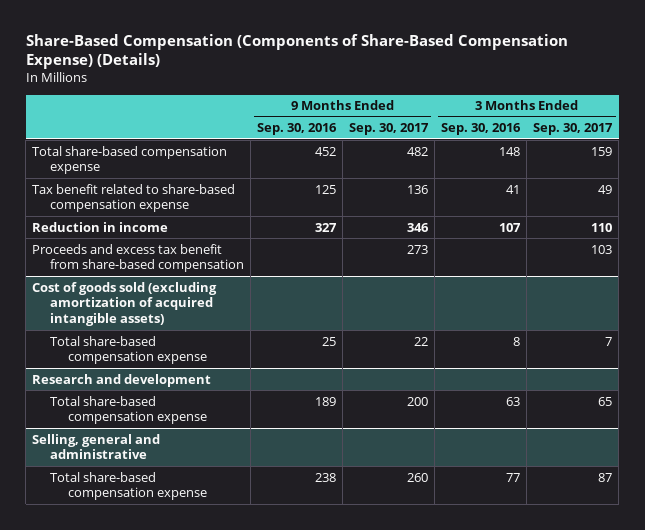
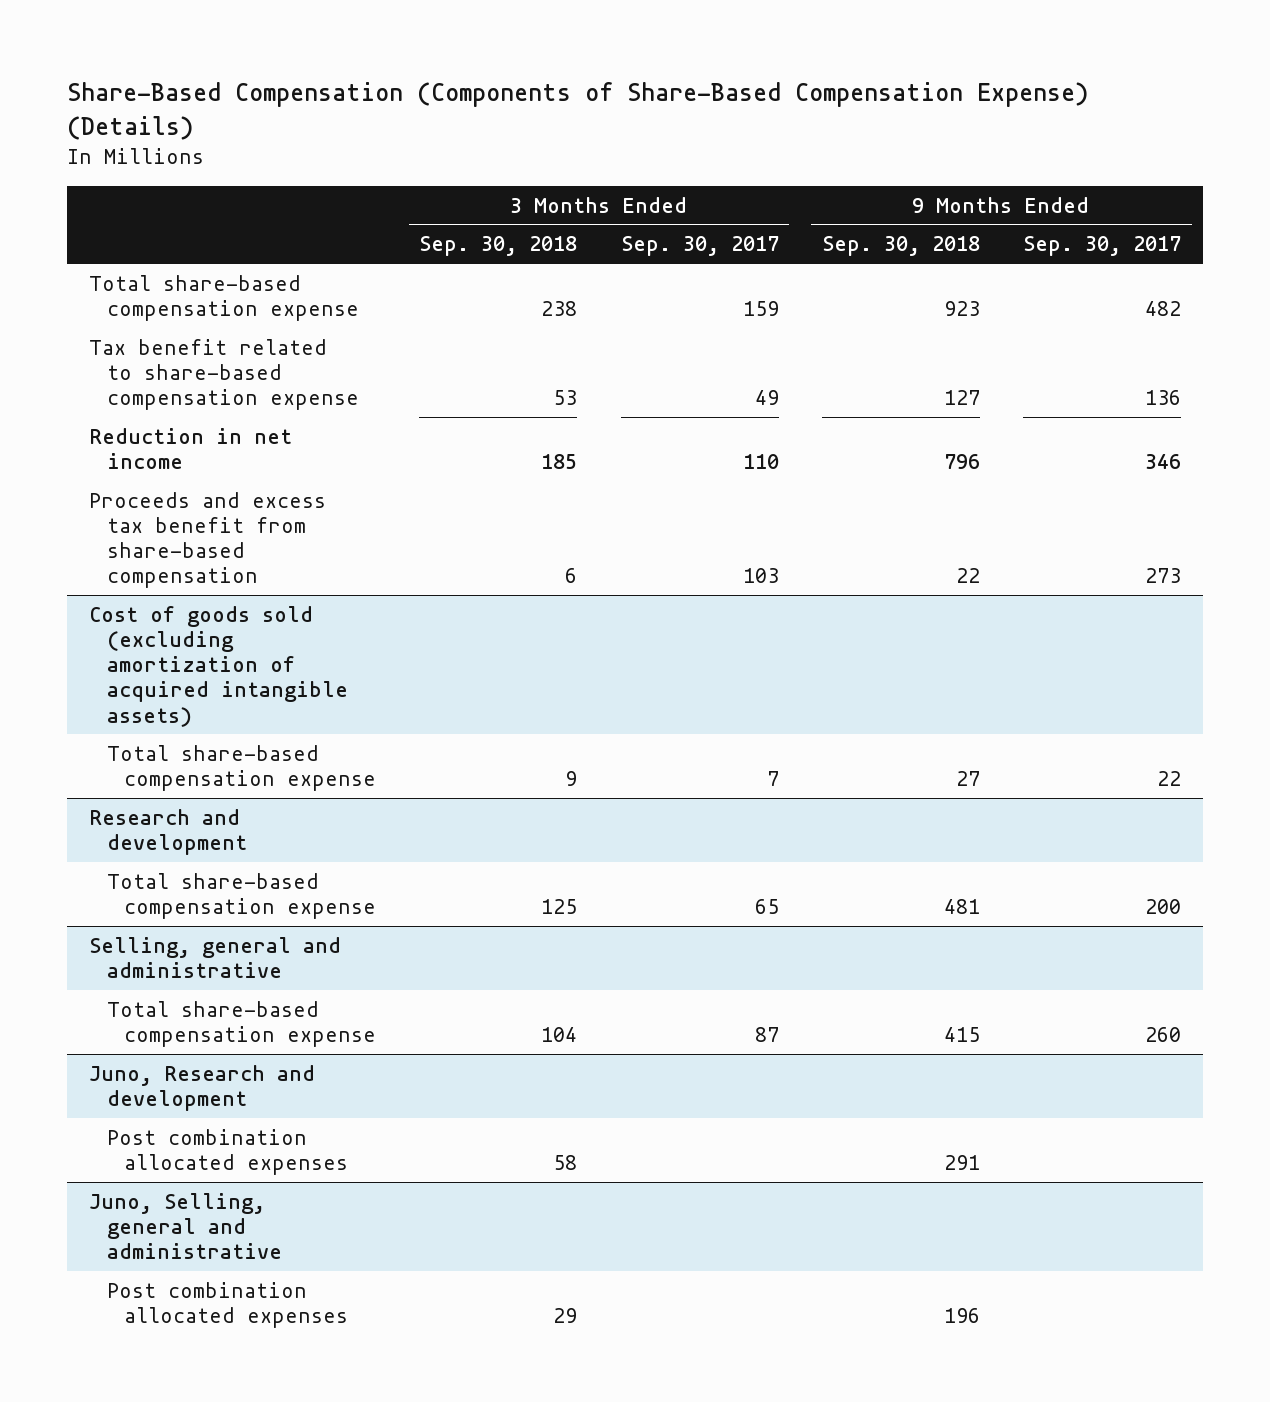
- | 9 Months Ended Sep. 30, 2016 | 9 Months Ended Sep. 30, 2017 | 3 Months Ended Sep. 30, 2016 | 3 Months Ended Sep. 30, 2017
+ | 3 Months Ended Sep. 30, 2018 | 3 Months Ended Sep. 30, 2017 | 9 Months Ended Sep. 30, 2018 | 9 Months Ended Sep. 30, 2017
- Reduction in income | 327 | 346 | 107 | 110
+ Reduction in net income | 185 | 110 | 796 | 346
+ Juno, Research and development
+ Post combination allocated expenses | 58 | | 291 |
+ Juno, Selling, general and administrative
+ Post combination allocated expenses | 29 | | 196 |

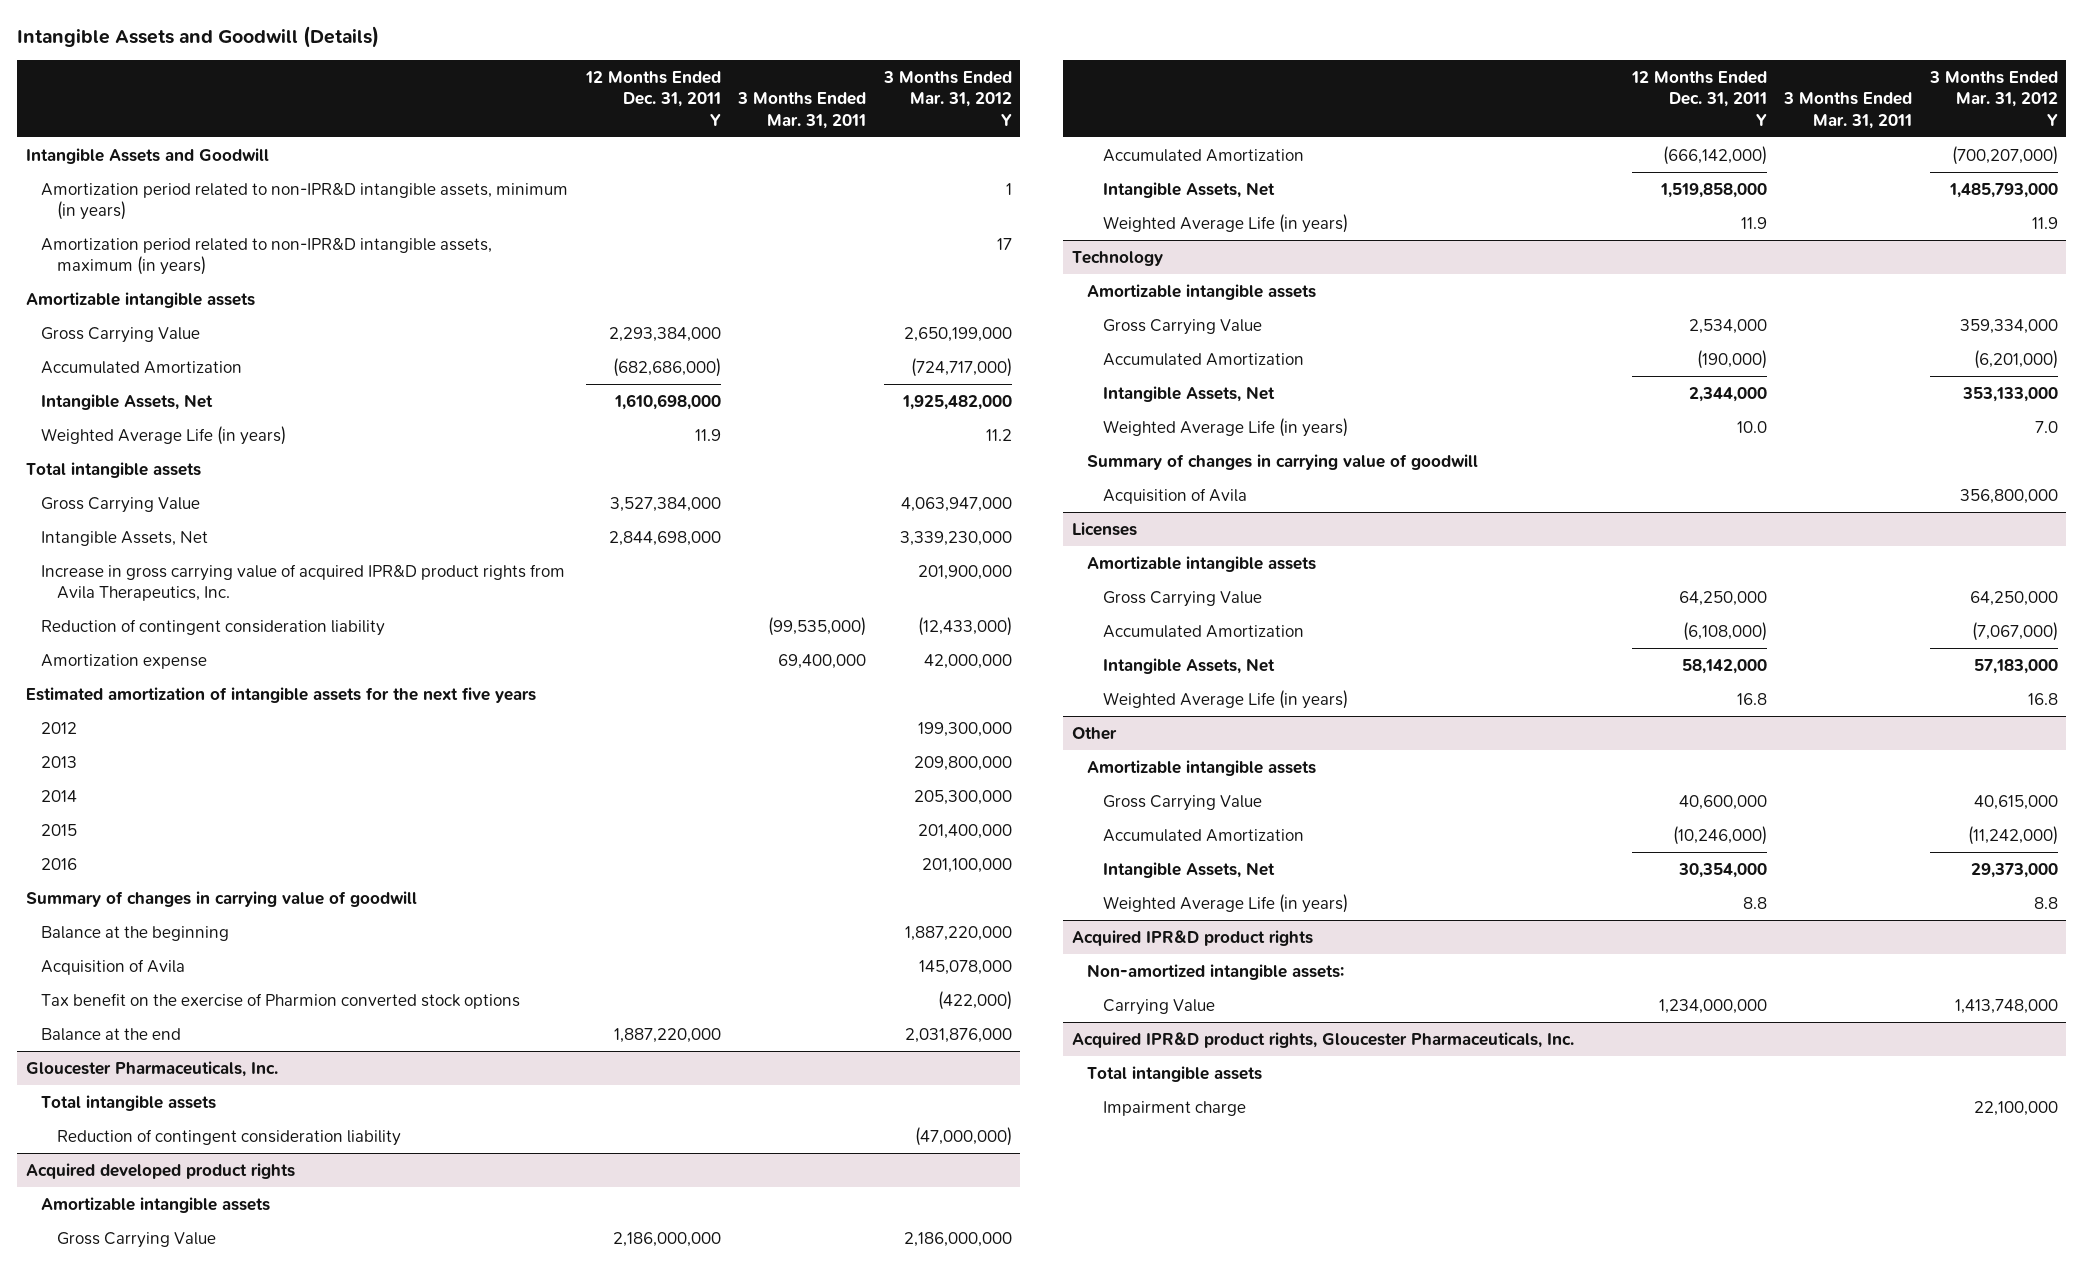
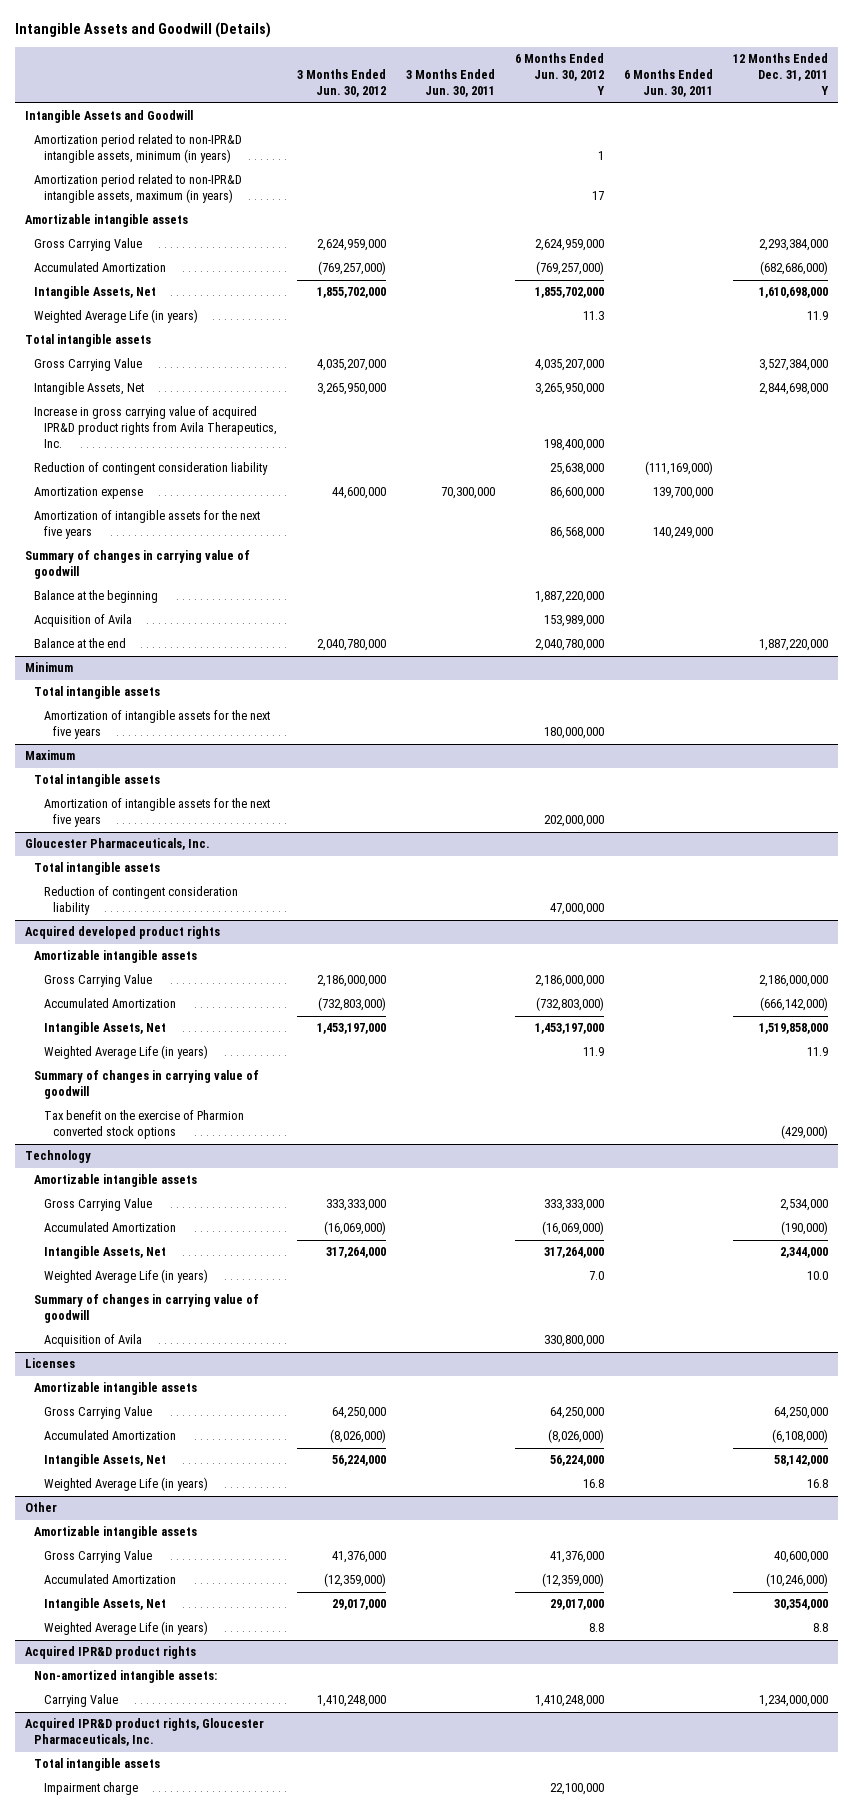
- | 12 Months Ended Dec. 31, 2011 Y | 3 Months Ended Mar. 31, 2011 | 3 Months Ended Mar. 31, 2012 Y
+ | 3 Months Ended Jun. 30, 2012 | 3 Months Ended Jun. 30, 2011 | 6 Months Ended Jun. 30, 2012 Y | 6 Months Ended Jun. 30, 2011 | 12 Months Ended Dec. 31, 2011 Y
- Estimated amortization of intangible assets for the next five years
- 2012 | | | 199,300,000
- 2013 | | | 209,800,000
- 2014 | | | 205,300,000
- 2015 | | | 201,400,000
- 2016 | | | 201,100,000
+ Amortization of intangible assets for the next five years | | | 86,568,000 | 140,249,000 |
- Tax benefit on the exercise of Pharmion converted stock options | | | (422,000)
+ Minimum
+ Total intangible assets
+ Amortization of intangible assets for the next five years | | | 180,000,000 | |
+ Maximum
+ Total intangible assets
+ Amortization of intangible assets for the next five years | | | 202,000,000 | |
@ Acquired developed product rights
+ Summary of changes in carrying value of goodwill
+ Tax benefit on the exercise of Pharmion converted stock options | | | | | (429,000)

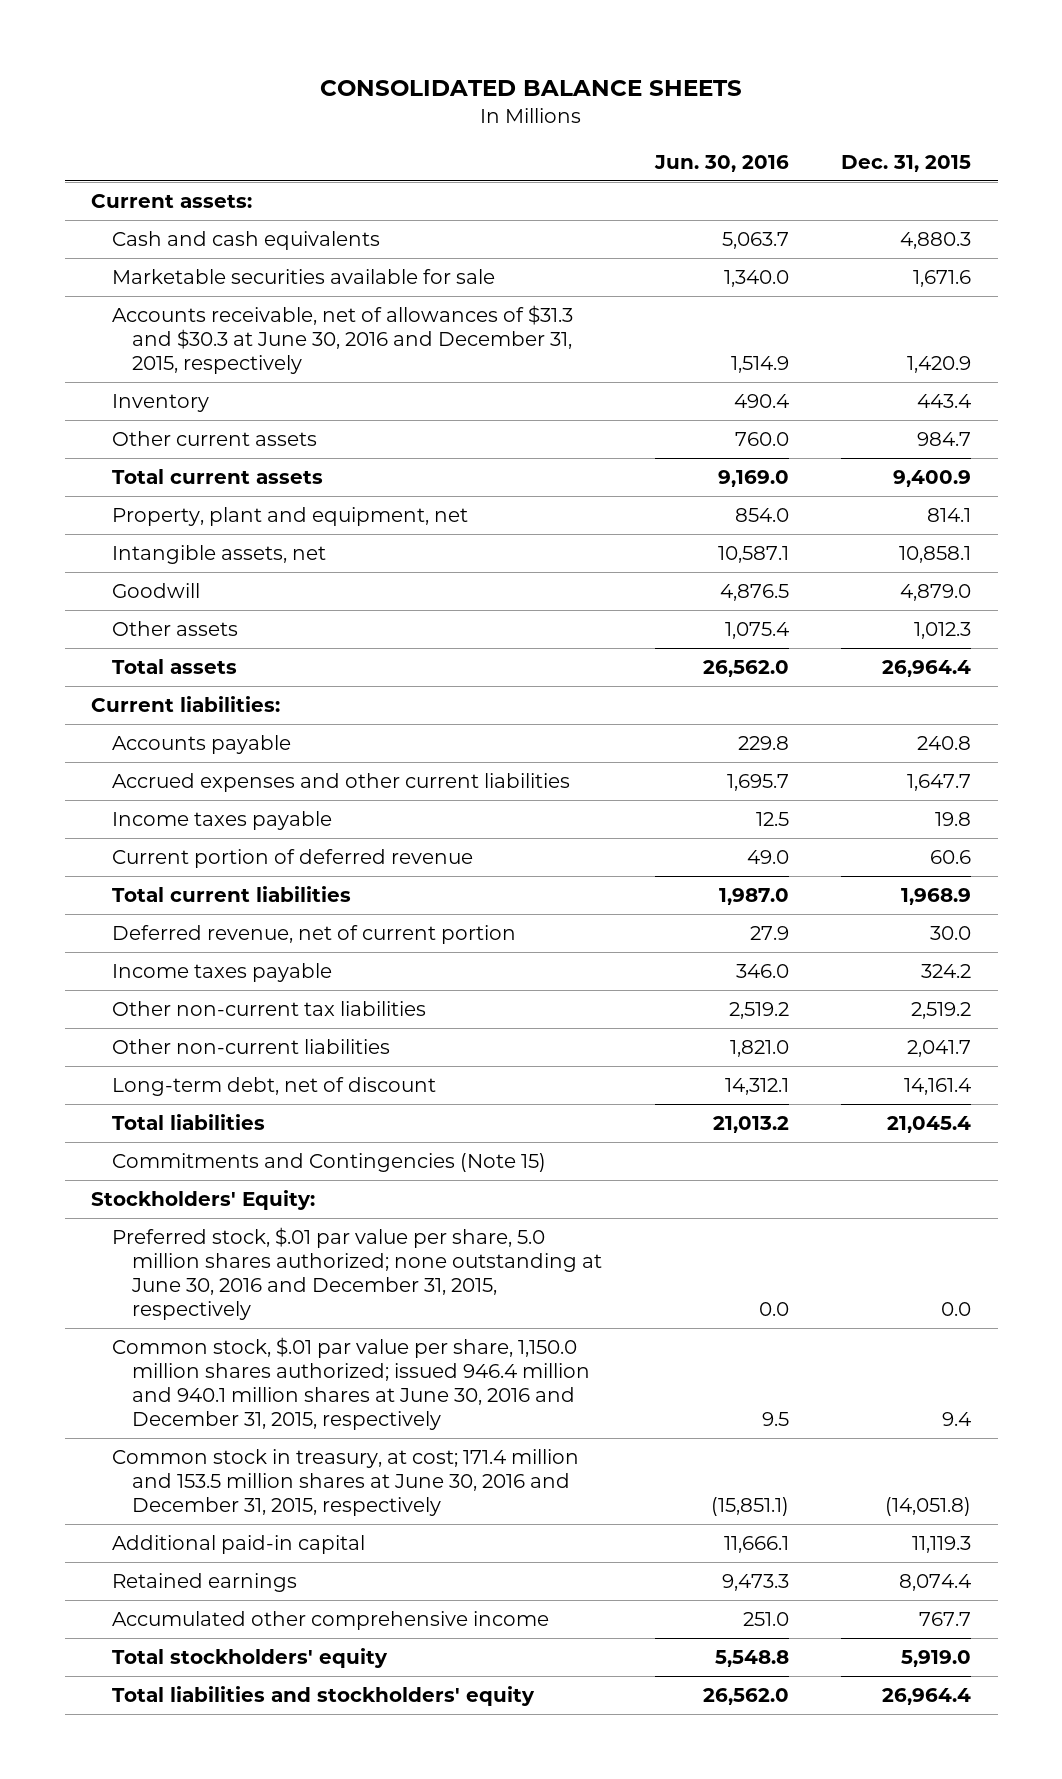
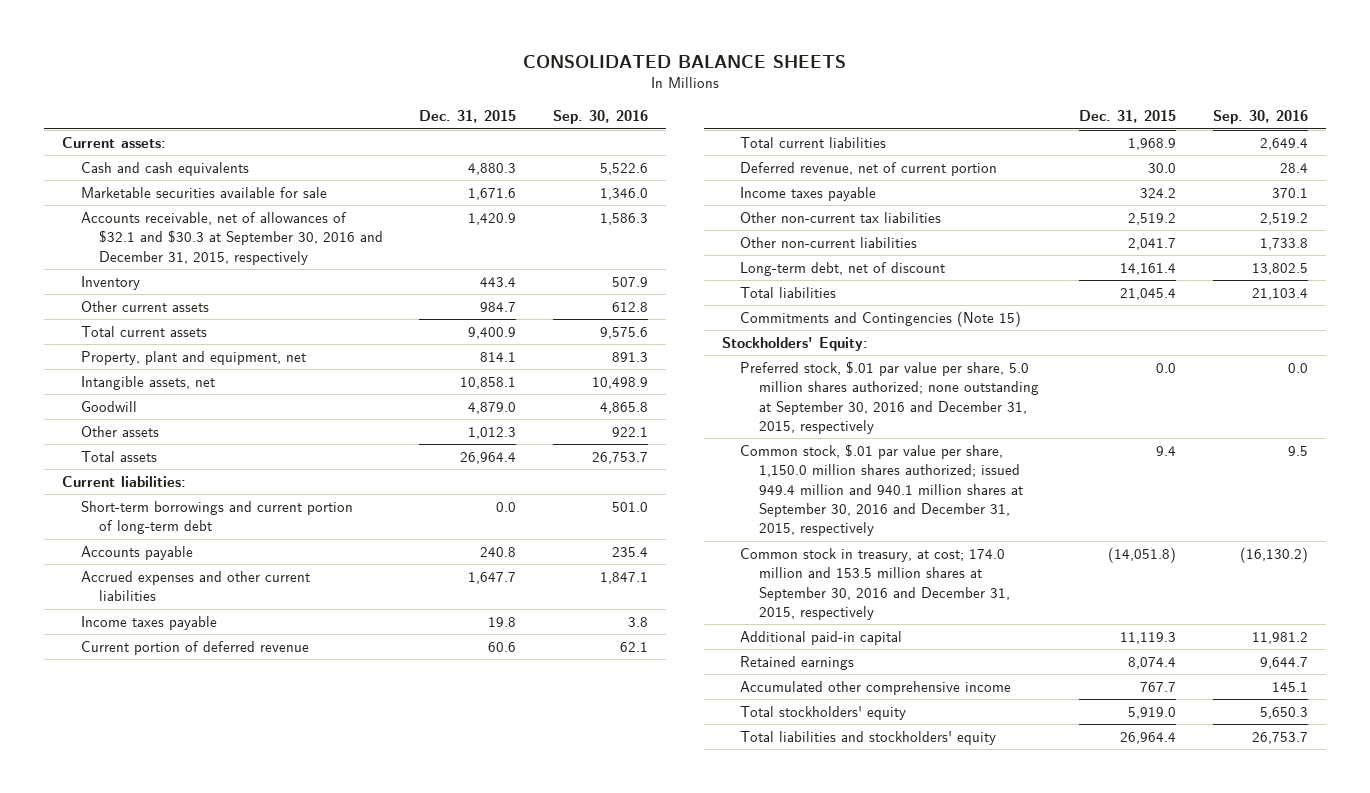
- | Jun. 30, 2016 | Dec. 31, 2015
+ | Dec. 31, 2015 | Sep. 30, 2016
- Accounts receivable, net of allowances of $31.3 and $30.3 at June 30, 2016 and December 31, 2015, respectively | 1,514.9 | 1,420.9
+ Accounts receivable, net of allowances of $32.1 and $30.3 at September 30, 2016 and December 31, 2015, respectively | 1,420.9 | 1,586.3
+ Short-term borrowings and current portion of long-term debt | 0.0 | 501.0
- Preferred stock, $.01 par value per share, 5.0 million shares authorized; none outstanding at June 30, 2016 and December 31, 2015, respectively | 0.0 | 0.0
- Common stock, $.01 par value per share, 1,150.0 million shares authorized; issued 946.4 million and 940.1 million shares at June 30, 2016 and December 31, 2015, respectively | 9.5 | 9.4
- Common stock in treasury, at cost; 171.4 million and 153.5 million shares at June 30, 2016 and December 31, 2015, respectively | (15,851.1) | (14,051.8)
+ Preferred stock, $.01 par value per share, 5.0 million shares authorized; none outstanding at September 30, 2016 and December 31, 2015, respectively | 0.0 | 0.0
+ Common stock, $.01 par value per share, 1,150.0 million shares authorized; issued 949.4 million and 940.1 million shares at September 30, 2016 and December 31, 2015, respectively | 9.4 | 9.5
+ Common stock in treasury, at cost; 174.0 million and 153.5 million shares at September 30, 2016 and December 31, 2015, respectively | (14,051.8) | (16,130.2)

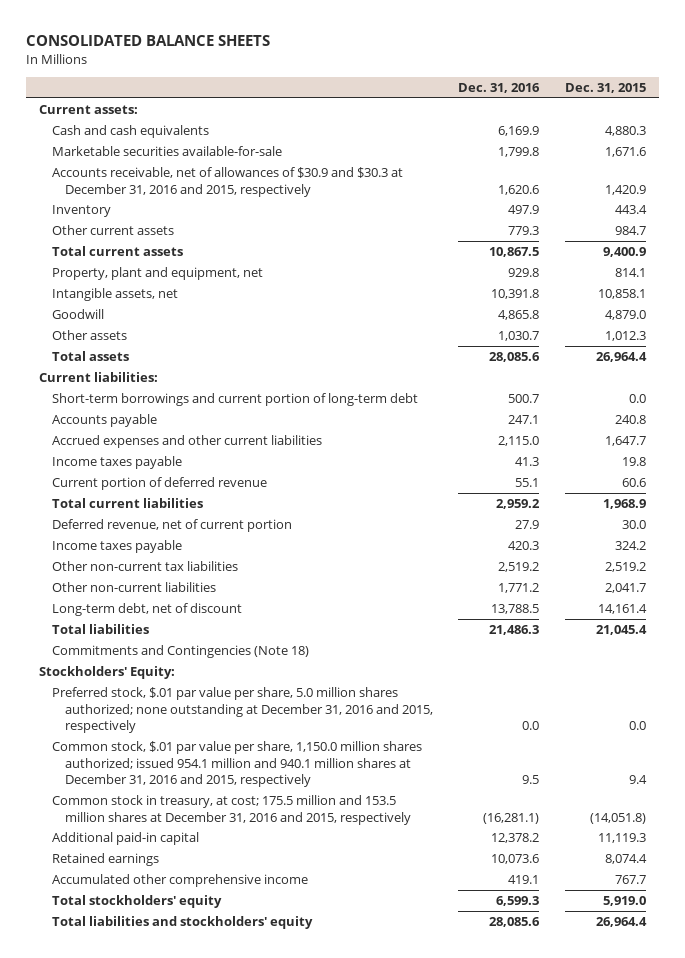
- | Dec. 31, 2015 | Sep. 30, 2016
+ | Dec. 31, 2016 | Dec. 31, 2015
- Marketable securities available for sale | 1,671.6 | 1,346.0
- Accounts receivable, net of allowances of $32.1 and $30.3 at September 30, 2016 and December 31, 2015, respectively | 1,420.9 | 1,586.3
+ Marketable securities available-for-sale | 1,799.8 | 1,671.6
+ Accounts receivable, net of allowances of $30.9 and $30.3 at December 31, 2016 and 2015, respectively | 1,620.6 | 1,420.9
- Commitments and Contingencies (Note 15)
+ Commitments and Contingencies (Note 18)
- Preferred stock, $.01 par value per share, 5.0 million shares authorized; none outstanding at September 30, 2016 and December 31, 2015, respectively | 0.0 | 0.0
- Common stock, $.01 par value per share, 1,150.0 million shares authorized; issued 949.4 million and 940.1 million shares at September 30, 2016 and December 31, 2015, respectively | 9.4 | 9.5
- Common stock in treasury, at cost; 174.0 million and 153.5 million shares at September 30, 2016 and December 31, 2015, respectively | (14,051.8) | (16,130.2)
+ Preferred stock, $.01 par value per share, 5.0 million shares authorized; none outstanding at December 31, 2016 and 2015, respectively | 0.0 | 0.0
+ Common stock, $.01 par value per share, 1,150.0 million shares authorized; issued 954.1 million and 940.1 million shares at December 31, 2016 and 2015, respectively | 9.5 | 9.4
+ Common stock in treasury, at cost; 175.5 million and 153.5 million shares at December 31, 2016 and 2015, respectively | (16,281.1) | (14,051.8)

